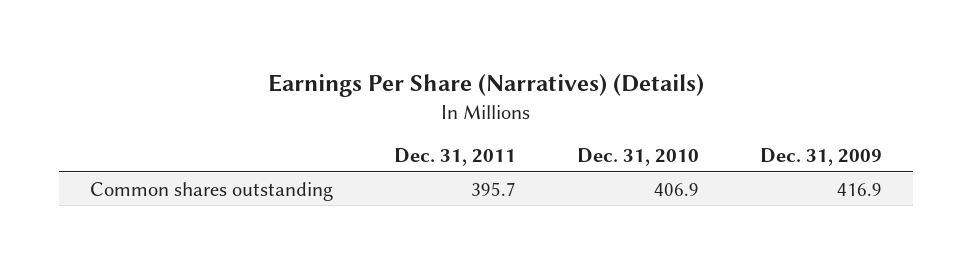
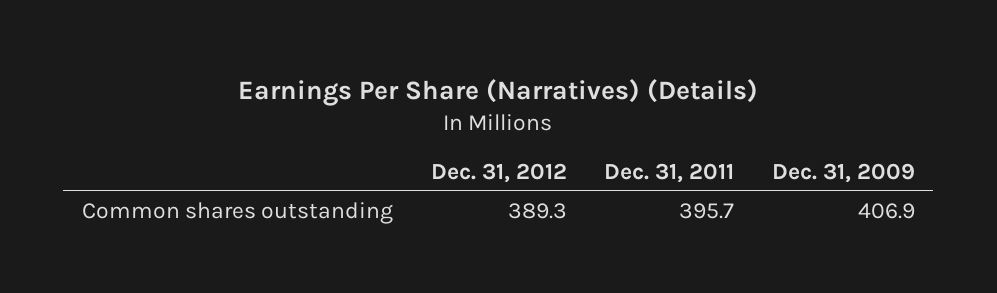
- | Dec. 31, 2011 | Dec. 31, 2010 | Dec. 31, 2009
+ | Dec. 31, 2012 | Dec. 31, 2011 | Dec. 31, 2009
- Common shares outstanding | 395.7 | 406.9 | 416.9
+ Common shares outstanding | 389.3 | 395.7 | 406.9

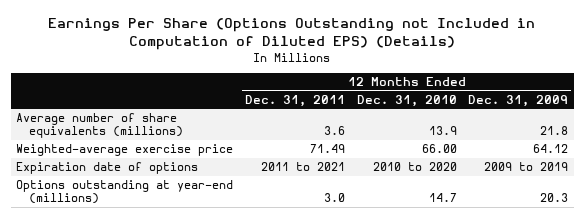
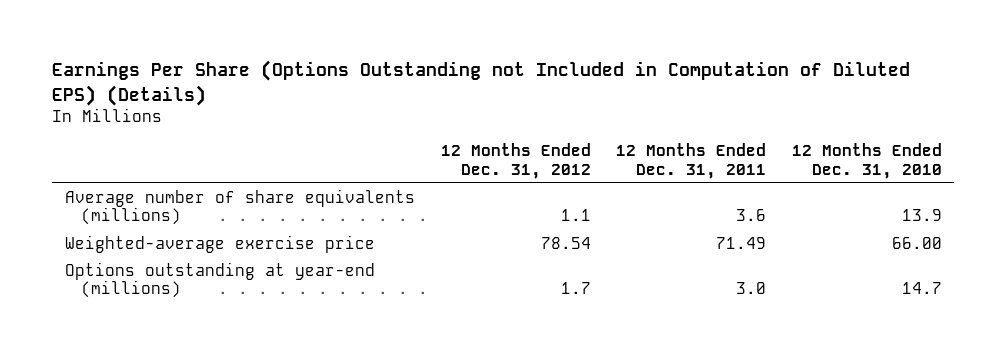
- | 12 Months Ended Dec. 31, 2011 | 12 Months Ended Dec. 31, 2010 | 12 Months Ended Dec. 31, 2009
+ | 12 Months Ended Dec. 31, 2012 | 12 Months Ended Dec. 31, 2011 | 12 Months Ended Dec. 31, 2010
- Expiration date of options | 2011 to 2021 | 2010 to 2020 | 2009 to 2019

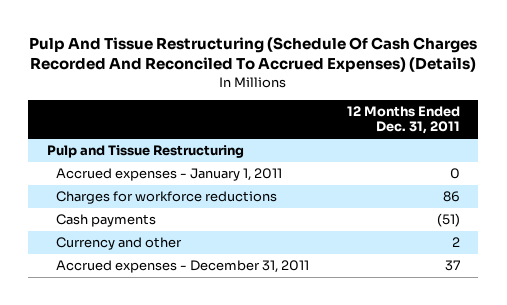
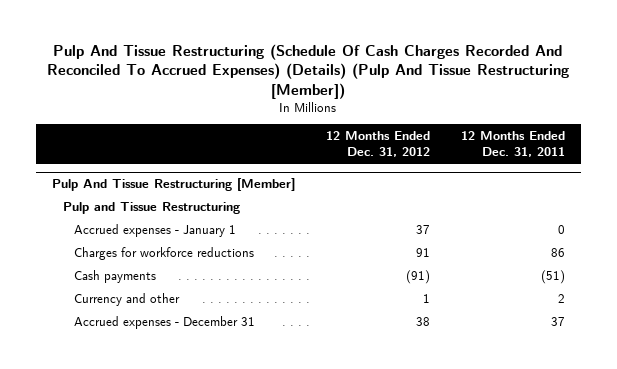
- Pulp And Tissue Restructuring (Schedule Of Cash Charges Recorded And Reconciled To Accrued Expenses) (Details)
+ Pulp And Tissue Restructuring (Schedule Of Cash Charges Recorded And Reconciled To Accrued Expenses) (Details) (Pulp And Tissue Restructuring [Member])
- | 12 Months Ended Dec. 31, 2011
+ | 12 Months Ended Dec. 31, 2012 | 12 Months Ended Dec. 31, 2011
+ Pulp And Tissue Restructuring [Member]
- Accrued expenses - January 1, 2011 | 0
+ Accrued expenses - January 1 | 37 | 0
- Accrued expenses - December 31, 2011 | 37
+ Accrued expenses - December 31 | 38 | 37

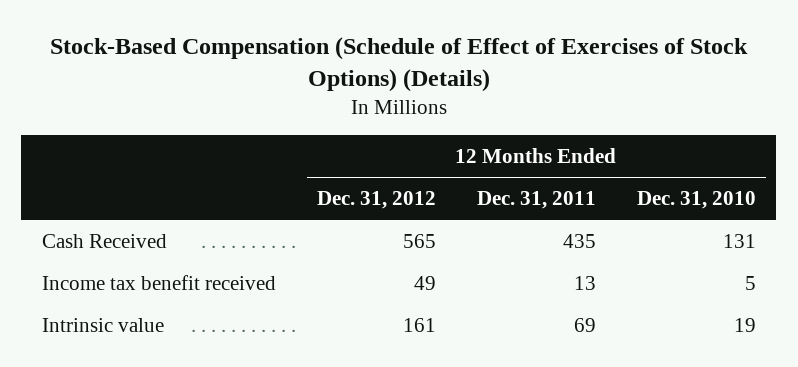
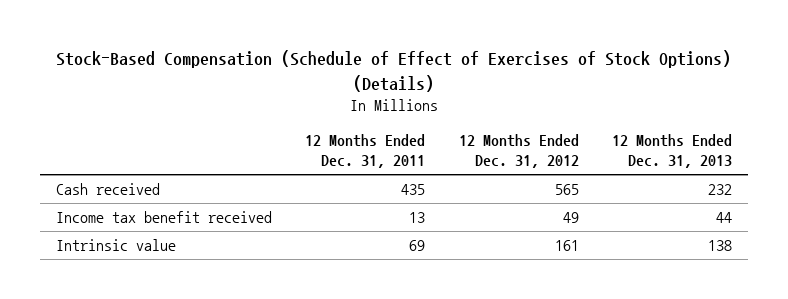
- | 12 Months Ended Dec. 31, 2012 | 12 Months Ended Dec. 31, 2011 | 12 Months Ended Dec. 31, 2010
+ | 12 Months Ended Dec. 31, 2011 | 12 Months Ended Dec. 31, 2012 | 12 Months Ended Dec. 31, 2013
- Cash Received | 565 | 435 | 131
+ Cash received | 435 | 565 | 232

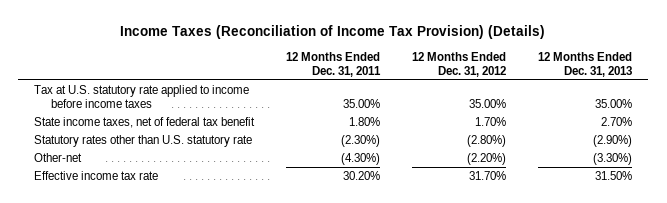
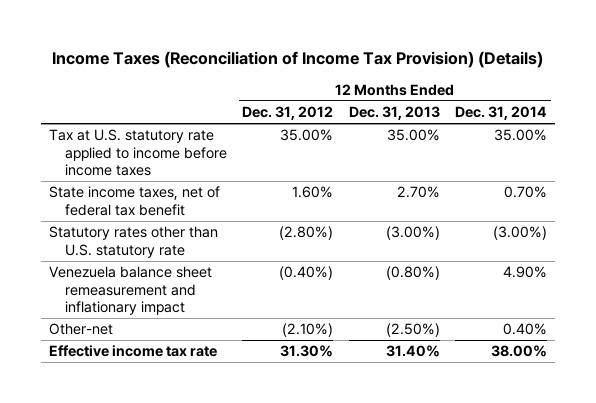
- | 12 Months Ended Dec. 31, 2011 | 12 Months Ended Dec. 31, 2012 | 12 Months Ended Dec. 31, 2013
+ | 12 Months Ended Dec. 31, 2012 | 12 Months Ended Dec. 31, 2013 | 12 Months Ended Dec. 31, 2014
- State income taxes, net of federal tax benefit | 1.80% | 1.70% | 2.70%
- Statutory rates other than U.S. statutory rate | (2.30%) | (2.80%) | (2.90%)
- Other-net | (4.30%) | (2.20%) | (3.30%)
- Effective income tax rate | 30.20% | 31.70% | 31.50%
+ State income taxes, net of federal tax benefit | 1.60% | 2.70% | 0.70%
+ Statutory rates other than U.S. statutory rate | (2.80%) | (3.00%) | (3.00%)
+ Venezuela balance sheet remeasurement and inflationary impact | (0.40%) | (0.80%) | 4.90%
+ Other-net | (2.10%) | (2.50%) | 0.40%
+ Effective income tax rate | 31.30% | 31.40% | 38.00%

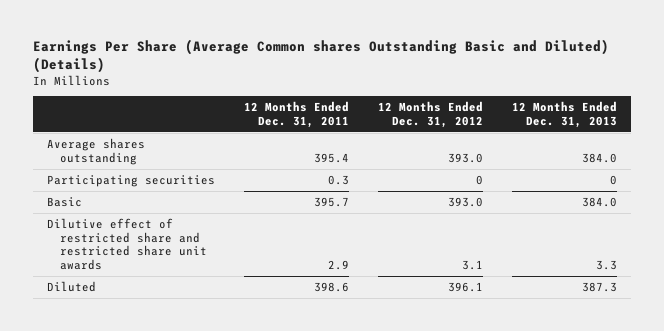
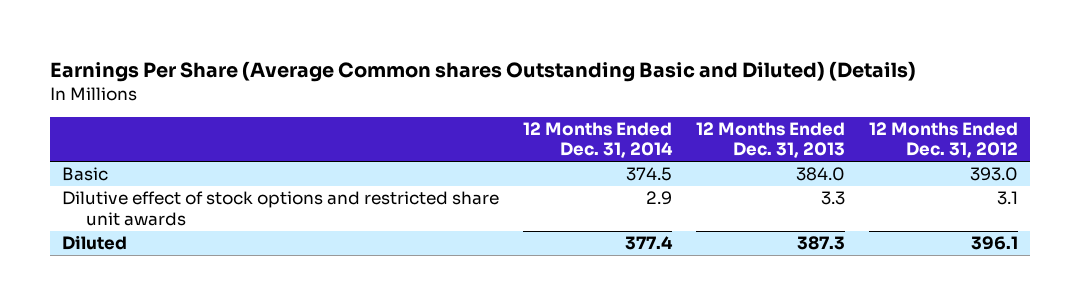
- | 12 Months Ended Dec. 31, 2011 | 12 Months Ended Dec. 31, 2012 | 12 Months Ended Dec. 31, 2013
+ | 12 Months Ended Dec. 31, 2014 | 12 Months Ended Dec. 31, 2013 | 12 Months Ended Dec. 31, 2012
- Average shares outstanding | 395.4 | 393.0 | 384.0
- Participating securities | 0.3 | 0 | 0
- Dilutive effect of restricted share and restricted share unit awards | 2.9 | 3.1 | 3.3
+ Dilutive effect of stock options and restricted share unit awards | 2.9 | 3.3 | 3.1

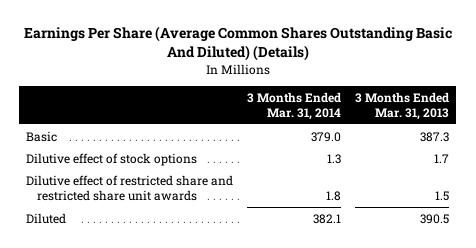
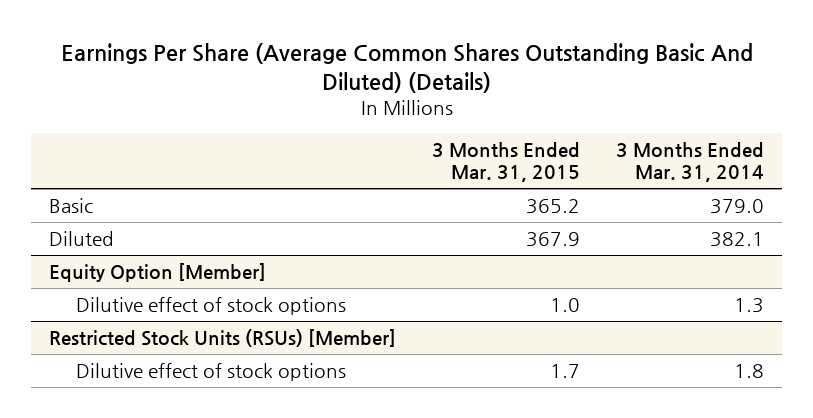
- | 3 Months Ended Mar. 31, 2014 | 3 Months Ended Mar. 31, 2013
+ | 3 Months Ended Mar. 31, 2015 | 3 Months Ended Mar. 31, 2014
- Dilutive effect of stock options | 1.3 | 1.7
- Dilutive effect of restricted share and restricted share unit awards | 1.8 | 1.5
+ Equity Option [Member]
+ Dilutive effect of stock options | 1.0 | 1.3
+ Restricted Stock Units (RSUs) [Member]
+ Dilutive effect of stock options | 1.7 | 1.8

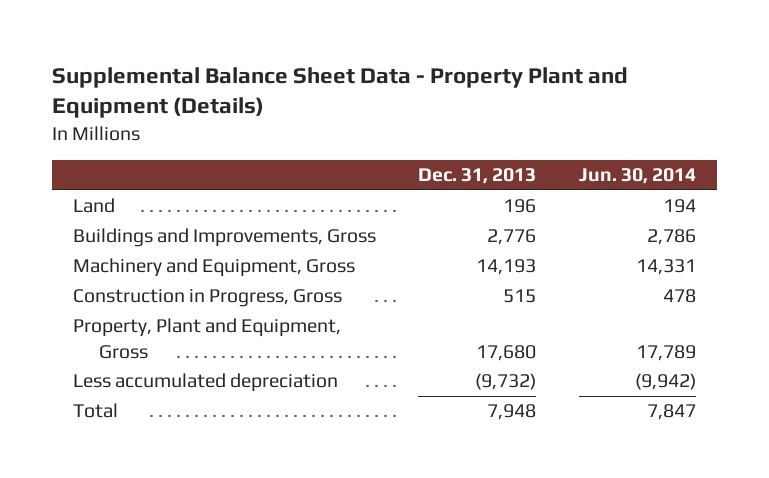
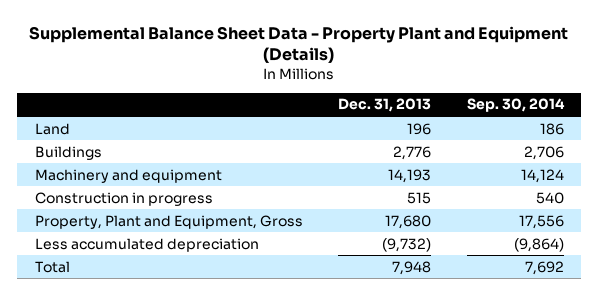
- | Dec. 31, 2013 | Jun. 30, 2014
+ | Dec. 31, 2013 | Sep. 30, 2014
- Buildings and Improvements, Gross | 2,776 | 2,786
- Machinery and Equipment, Gross | 14,193 | 14,331
- Construction in Progress, Gross | 515 | 478
+ Buildings | 2,776 | 2,706
+ Machinery and equipment | 14,193 | 14,124
+ Construction in progress | 515 | 540

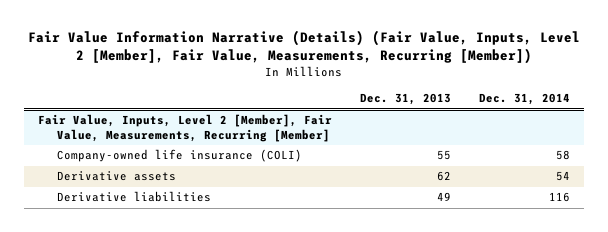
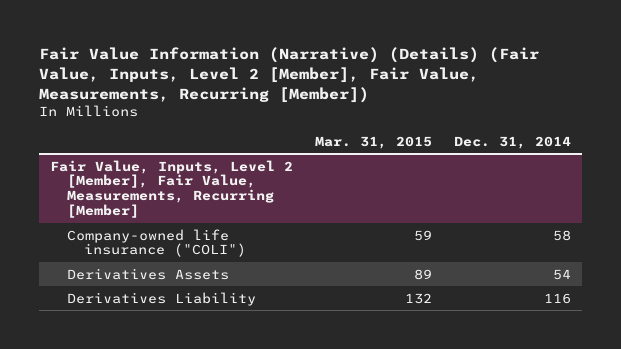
- Fair Value Information Narrative (Details) (Fair Value, Inputs, Level 2 [Member], Fair Value, Measurements, Recurring [Member])
+ Fair Value Information (Narrative) (Details) (Fair Value, Inputs, Level 2 [Member], Fair Value, Measurements, Recurring [Member])
- | Dec. 31, 2013 | Dec. 31, 2014
+ | Mar. 31, 2015 | Dec. 31, 2014
@ Fair Value, Inputs, Level 2 [Member], Fair Value, Measurements, Recurring [Member]
- Company-owned life insurance (COLI) | 55 | 58
- Derivative assets | 62 | 54
- Derivative liabilities | 49 | 116
+ Company-owned life insurance ("COLI") | 59 | 58
+ Derivatives Assets | 89 | 54
+ Derivatives Liability | 132 | 116

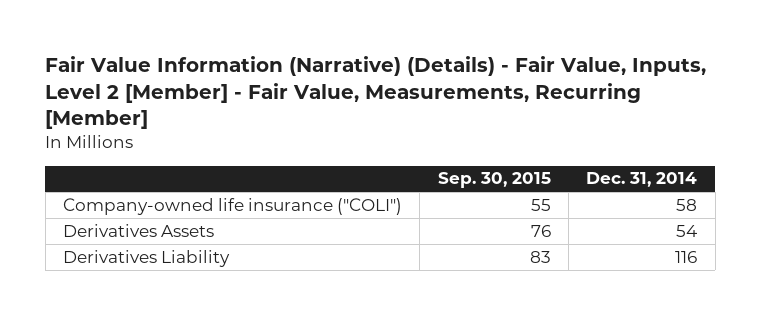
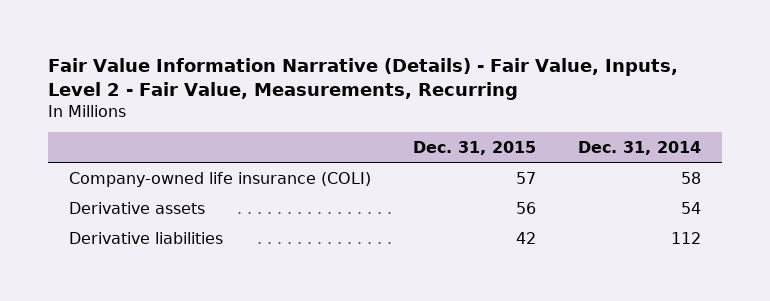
- Fair Value Information (Narrative) (Details) - Fair Value, Inputs, Level 2 [Member] - Fair Value, Measurements, Recurring [Member]
+ Fair Value Information Narrative (Details) - Fair Value, Inputs, Level 2 - Fair Value, Measurements, Recurring
- | Sep. 30, 2015 | Dec. 31, 2014
+ | Dec. 31, 2015 | Dec. 31, 2014
- Company-owned life insurance ("COLI") | 55 | 58
- Derivatives Assets | 76 | 54
- Derivatives Liability | 83 | 116
+ Company-owned life insurance (COLI) | 57 | 58
+ Derivative assets | 56 | 54
+ Derivative liabilities | 42 | 112

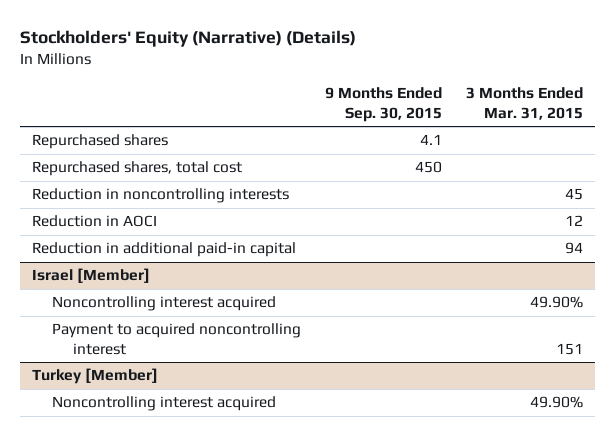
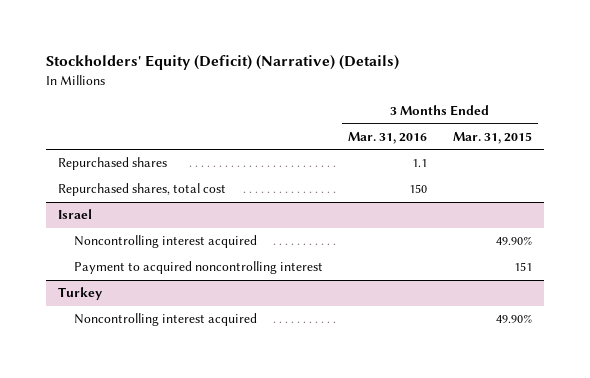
- Stockholders' Equity (Narrative) (Details)
+ Stockholders' Equity (Deficit) (Narrative) (Details)
- | 9 Months Ended Sep. 30, 2015 | 3 Months Ended Mar. 31, 2015
+ | 3 Months Ended Mar. 31, 2016 | 3 Months Ended Mar. 31, 2015
- Reduction in noncontrolling interests | | 45
- Reduction in AOCI | | 12
- Reduction in additional paid-in capital | | 94
- Israel [Member]
+ Israel
- Turkey [Member]
+ Turkey

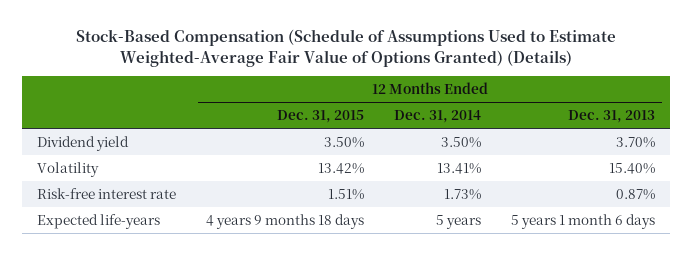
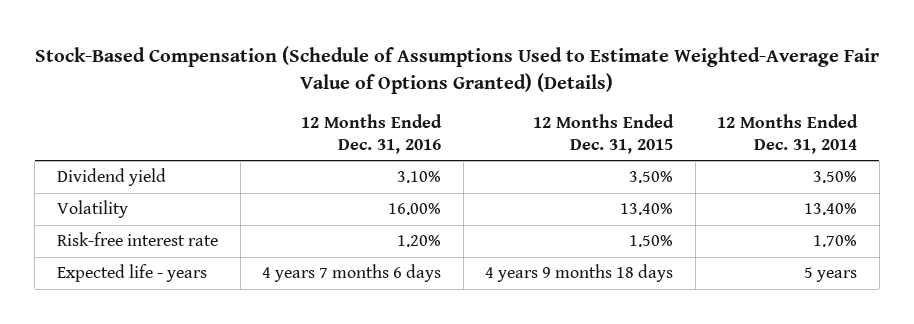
- | 12 Months Ended Dec. 31, 2015 | 12 Months Ended Dec. 31, 2014 | 12 Months Ended Dec. 31, 2013
+ | 12 Months Ended Dec. 31, 2016 | 12 Months Ended Dec. 31, 2015 | 12 Months Ended Dec. 31, 2014
- Volatility | 13.42% | 13.41% | 15.40%
- Risk-free interest rate | 1.51% | 1.73% | 0.87%
- Expected life-years | 4 years 9 months 18 days | 5 years | 5 years 1 month 6 days
+ Volatility | 16.00% | 13.40% | 13.40%
+ Risk-free interest rate | 1.20% | 1.50% | 1.70%
+ Expected life - years | 4 years 7 months 6 days | 4 years 9 months 18 days | 5 years

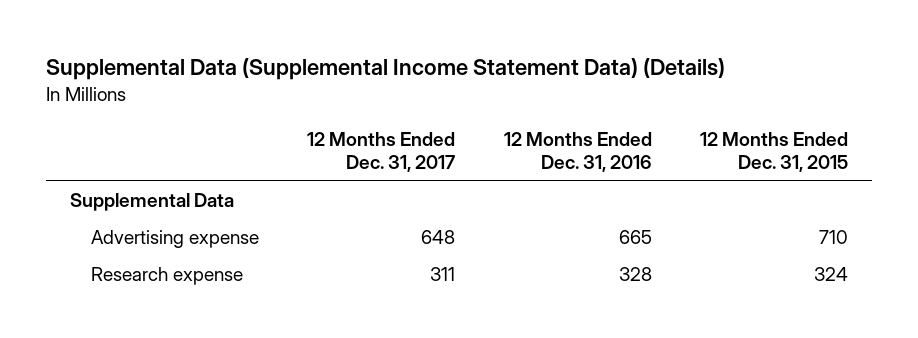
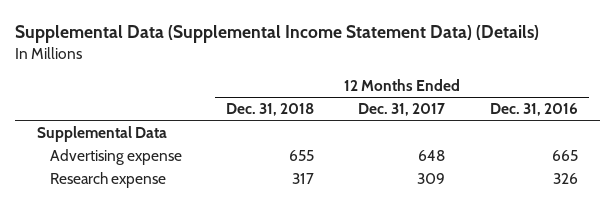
- | 12 Months Ended Dec. 31, 2017 | 12 Months Ended Dec. 31, 2016 | 12 Months Ended Dec. 31, 2015
+ | 12 Months Ended Dec. 31, 2018 | 12 Months Ended Dec. 31, 2017 | 12 Months Ended Dec. 31, 2016
- Research expense | 311 | 328 | 324
+ Research expense | 317 | 309 | 326

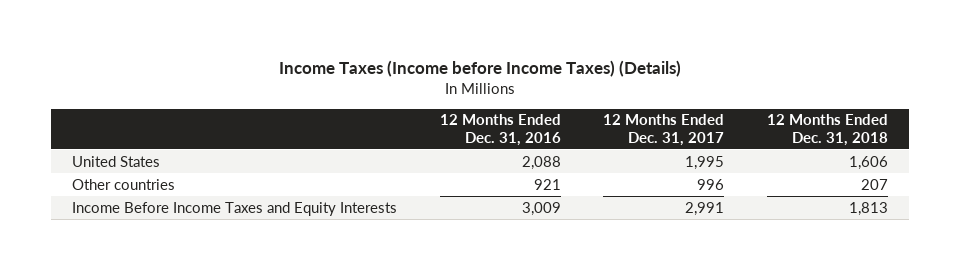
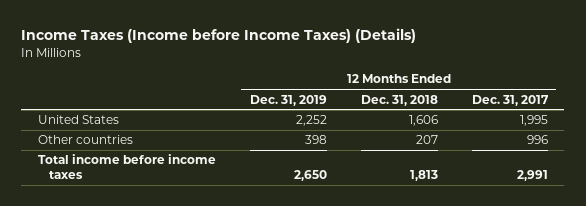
- | 12 Months Ended Dec. 31, 2016 | 12 Months Ended Dec. 31, 2017 | 12 Months Ended Dec. 31, 2018
+ | 12 Months Ended Dec. 31, 2019 | 12 Months Ended Dec. 31, 2018 | 12 Months Ended Dec. 31, 2017
- Income Before Income Taxes and Equity Interests | 3,009 | 2,991 | 1,813
+ Total income before income taxes | 2,650 | 1,813 | 2,991

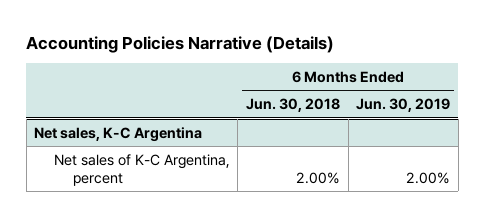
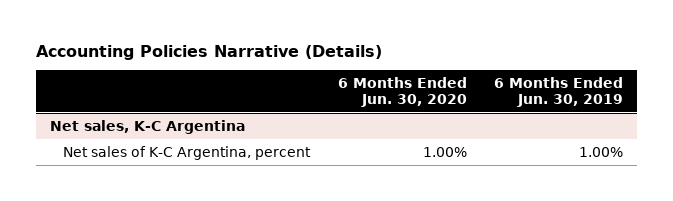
- | 6 Months Ended Jun. 30, 2018 | 6 Months Ended Jun. 30, 2019
+ | 6 Months Ended Jun. 30, 2020 | 6 Months Ended Jun. 30, 2019
@ Net sales, K-C Argentina
- Net sales of K-C Argentina, percent | 2.00% | 2.00%
+ Net sales of K-C Argentina, percent | 1.00% | 1.00%

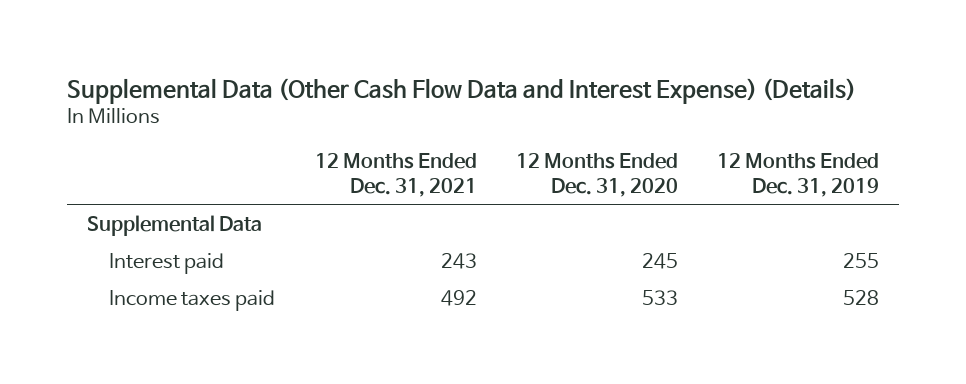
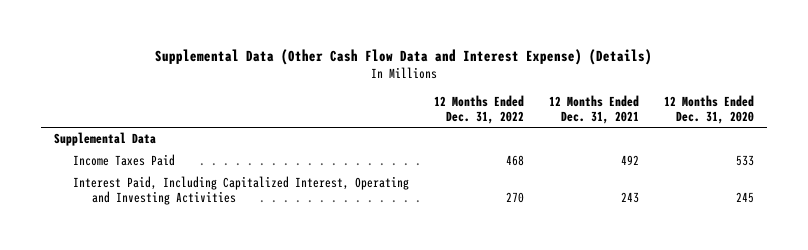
- | 12 Months Ended Dec. 31, 2021 | 12 Months Ended Dec. 31, 2020 | 12 Months Ended Dec. 31, 2019
+ | 12 Months Ended Dec. 31, 2022 | 12 Months Ended Dec. 31, 2021 | 12 Months Ended Dec. 31, 2020
- Interest paid | 243 | 245 | 255
- Income taxes paid | 492 | 533 | 528
+ Income Taxes Paid | 468 | 492 | 533
+ Interest Paid, Including Capitalized Interest, Operating and Investing Activities | 270 | 243 | 245

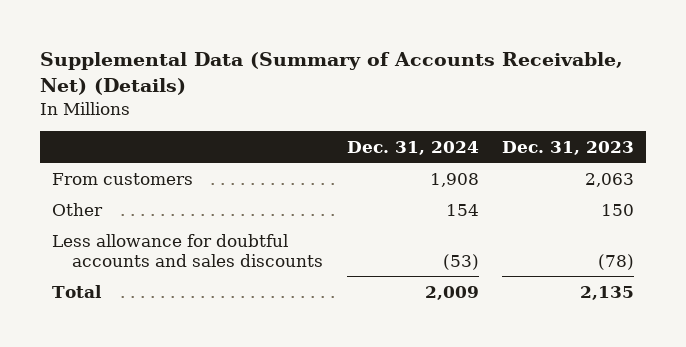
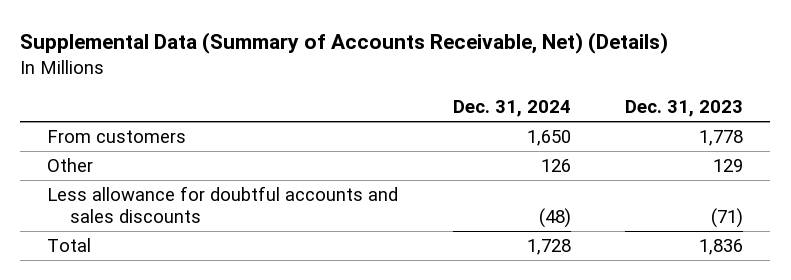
- From customers | 1,908 | 2,063
- Other | 154 | 150
- Less allowance for doubtful accounts and sales discounts | (53) | (78)
- Total | 2,009 | 2,135
+ From customers | 1,650 | 1,778
+ Other | 126 | 129
+ Less allowance for doubtful accounts and sales discounts | (48) | (71)
+ Total | 1,728 | 1,836

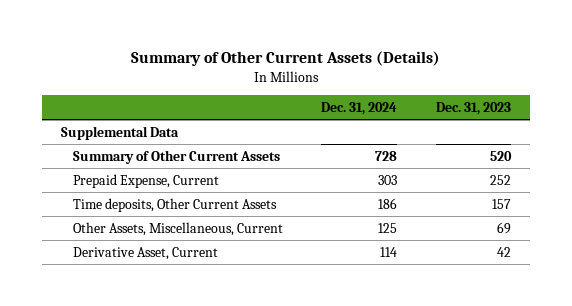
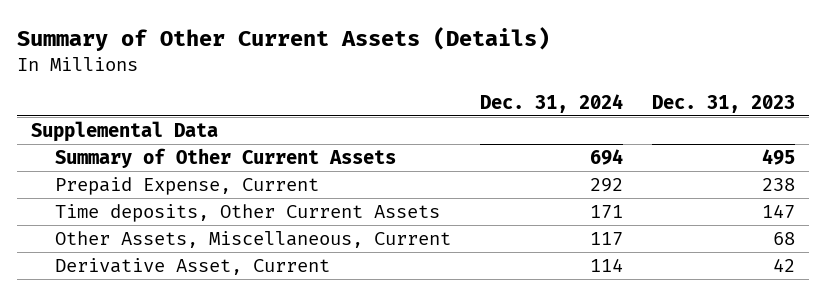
- Summary of Other Current Assets | 728 | 520
- Prepaid Expense, Current | 303 | 252
- Time deposits, Other Current Assets | 186 | 157
- Other Assets, Miscellaneous, Current | 125 | 69
+ Summary of Other Current Assets | 694 | 495
+ Prepaid Expense, Current | 292 | 238
+ Time deposits, Other Current Assets | 171 | 147
+ Other Assets, Miscellaneous, Current | 117 | 68

